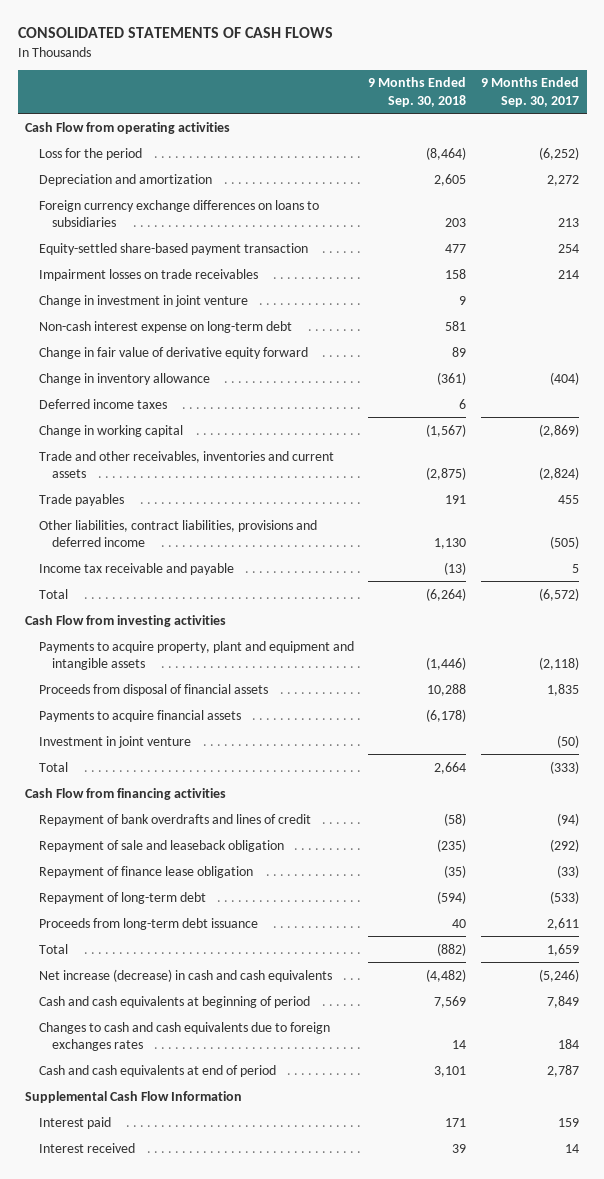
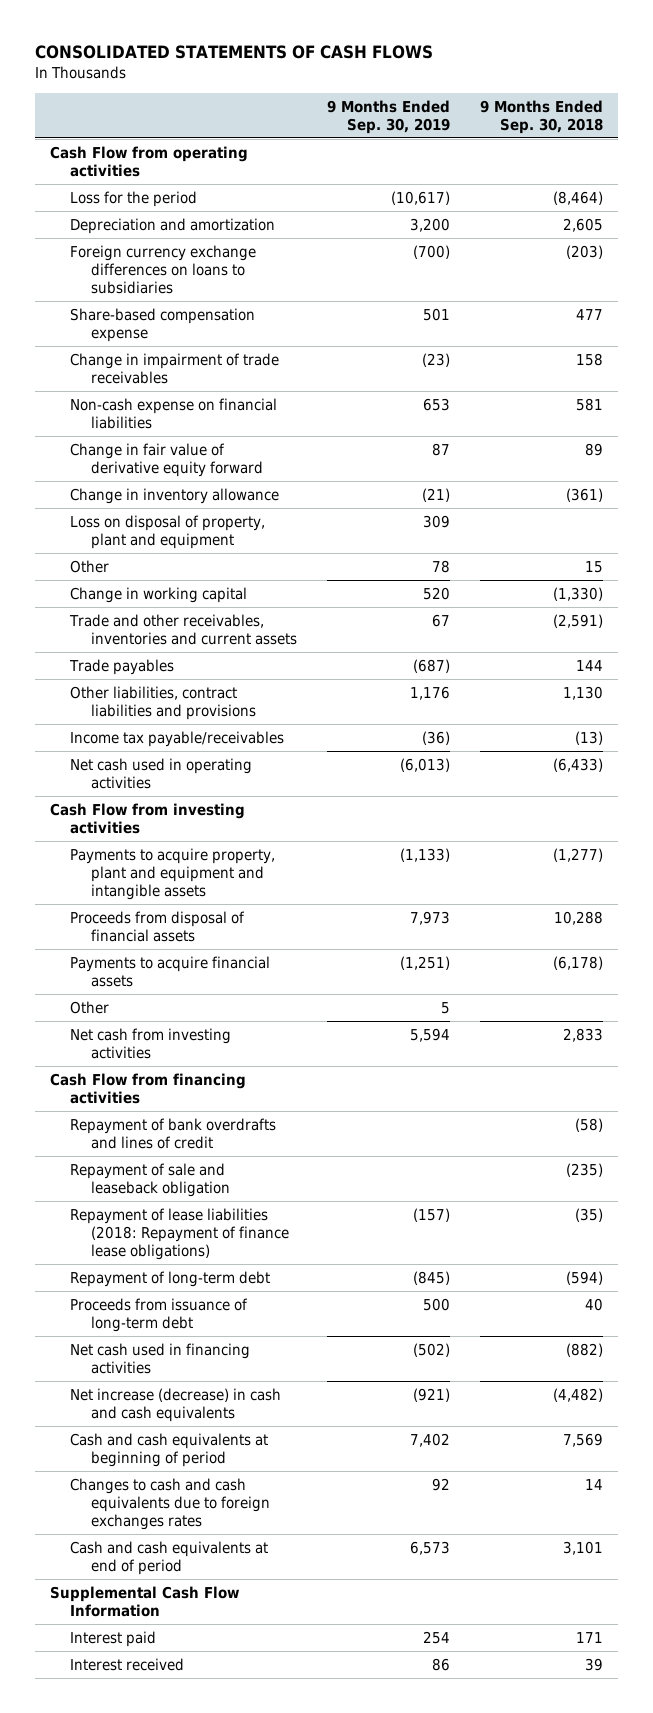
- | 9 Months Ended Sep. 30, 2018 | 9 Months Ended Sep. 30, 2017
+ | 9 Months Ended Sep. 30, 2019 | 9 Months Ended Sep. 30, 2018
- Foreign currency exchange differences on loans to subsidiaries | 203 | 213
- Equity-settled share-based payment transaction | 477 | 254
- Impairment losses on trade receivables | 158 | 214
- Change in investment in joint venture | 9 |
- Non-cash interest expense on long-term debt | 581 |
+ Foreign currency exchange differences on loans to subsidiaries | (700) | (203)
+ Share-based compensation expense | 501 | 477
+ Change in impairment of trade receivables | (23) | 158
+ Non-cash expense on financial liabilities | 653 | 581
- Deferred income taxes | 6 |
- Change in working capital | (1,567) | (2,869)
- Trade and other receivables, inventories and current assets | (2,875) | (2,824)
- Trade payables | 191 | 455
- Other liabilities, contract liabilities, provisions and deferred income | 1,130 | (505)
- Income tax receivable and payable | (13) | 5
- Total | (6,264) | (6,572)
+ Loss on disposal of property, plant and equipment | 309 |
+ Other | 78 | 15
+ Change in working capital | 520 | (1,330)
+ Trade and other receivables, inventories and current assets | 67 | (2,591)
+ Trade payables | (687) | 144
+ Other liabilities, contract liabilities and provisions | 1,176 | 1,130
+ Income tax payable/receivables | (36) | (13)
+ Net cash used in operating activities | (6,013) | (6,433)
- Payments to acquire property, plant and equipment and intangible assets | (1,446) | (2,118)
+ Payments to acquire property, plant and equipment and intangible assets | (1,133) | (1,277)
- Investment in joint venture | | (50)
- Total | 2,664 | (333)
+ Other | 5 |
+ Net cash from investing activities | 5,594 | 2,833
- Repayment of finance lease obligation | (35) | (33)
+ Repayment of lease liabilities (2018: Repayment of finance lease obligations) | (157) | (35)
- Proceeds from long-term debt issuance | 40 | 2,611
- Total | (882) | 1,659
+ Proceeds from issuance of long-term debt | 500 | 40
+ Net cash used in financing activities | (502) | (882)

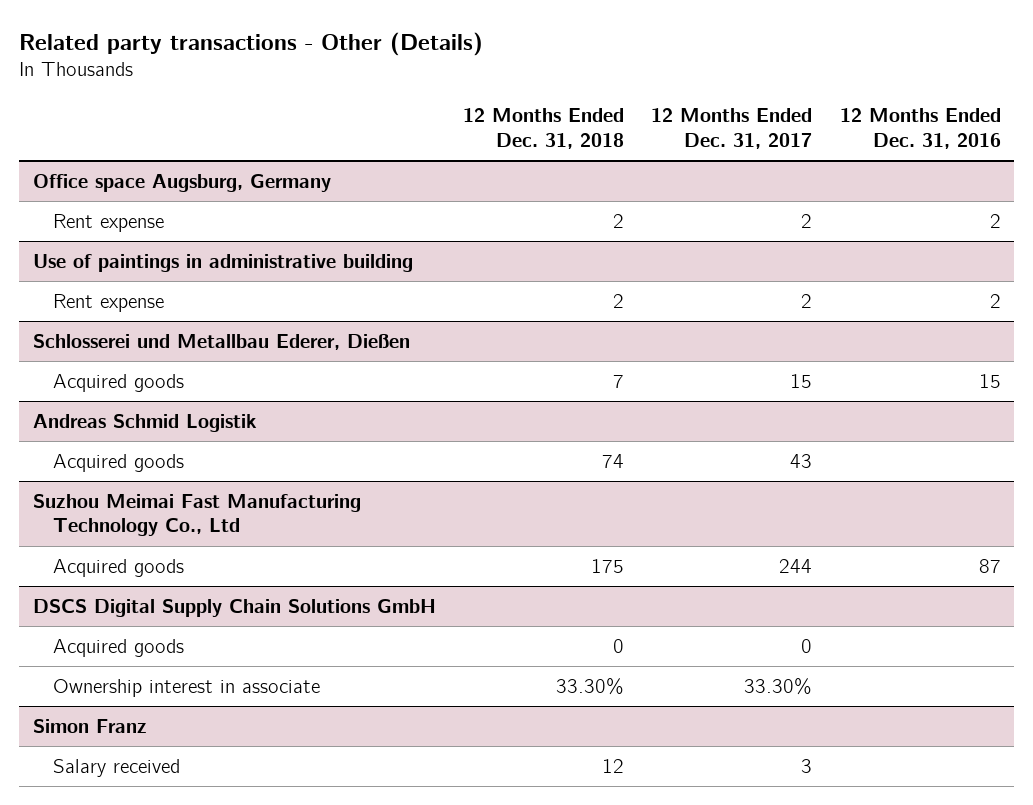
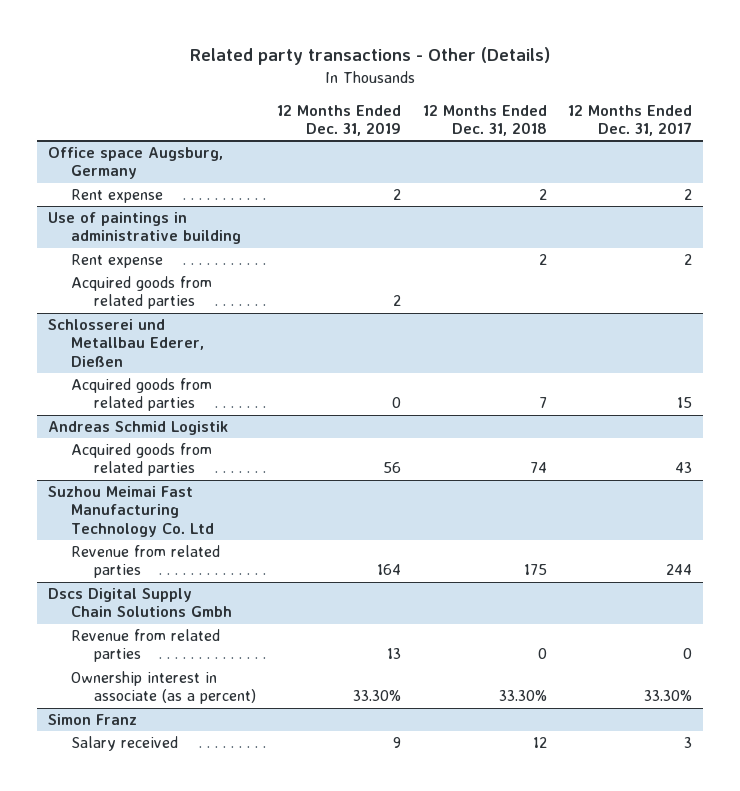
- | 12 Months Ended Dec. 31, 2018 | 12 Months Ended Dec. 31, 2017 | 12 Months Ended Dec. 31, 2016
+ | 12 Months Ended Dec. 31, 2019 | 12 Months Ended Dec. 31, 2018 | 12 Months Ended Dec. 31, 2017
@ Use of paintings in administrative building
+ Acquired goods from related parties | 2 | |
@ Schlosserei und Metallbau Ederer, Dießen
- Acquired goods | 7 | 15 | 15
+ Acquired goods from related parties | 0 | 7 | 15
@ Andreas Schmid Logistik
- Acquired goods | 74 | 43 |
- Suzhou Meimai Fast Manufacturing Technology Co., Ltd
- Acquired goods | 175 | 244 | 87
- DSCS Digital Supply Chain Solutions GmbH
- Acquired goods | 0 | 0 |
- Ownership interest in associate | 33.30% | 33.30% |
@ Andreas Schmid Logistik
+ Acquired goods from related parties | 56 | 74 | 43
+ Suzhou Meimai Fast Manufacturing Technology Co. Ltd
+ Revenue from related parties | 164 | 175 | 244
+ Dscs Digital Supply Chain Solutions Gmbh
+ Revenue from related parties | 13 | 0 | 0
+ Ownership interest in associate (as a percent) | 33.30% | 33.30% | 33.30%

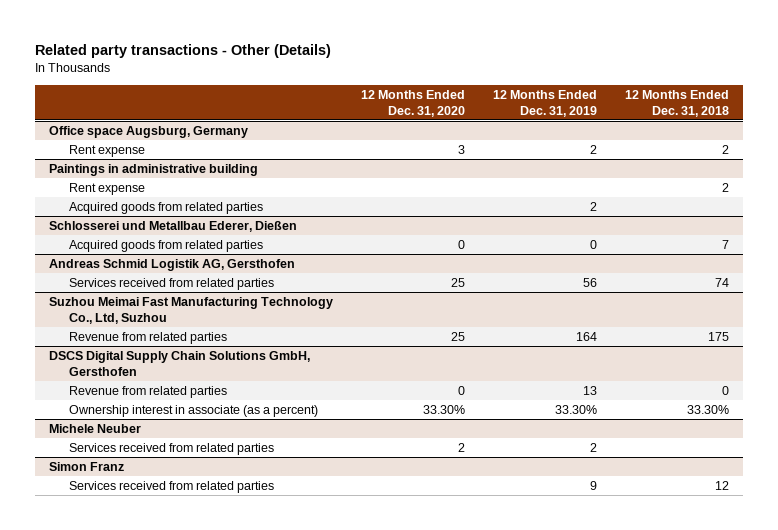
- | 12 Months Ended Dec. 31, 2019 | 12 Months Ended Dec. 31, 2018 | 12 Months Ended Dec. 31, 2017
+ | 12 Months Ended Dec. 31, 2020 | 12 Months Ended Dec. 31, 2019 | 12 Months Ended Dec. 31, 2018
- Use of paintings in administrative building
+ Paintings in administrative building
- Andreas Schmid Logistik
- Acquired goods from related parties | 56 | 74 | 43
- Suzhou Meimai Fast Manufacturing Technology Co. Ltd
+ Andreas Schmid Logistik AG, Gersthofen
+ Services received from related parties | 25 | 56 | 74
+ Suzhou Meimai Fast Manufacturing Technology Co., Ltd, Suzhou
- Dscs Digital Supply Chain Solutions Gmbh
+ DSCS Digital Supply Chain Solutions GmbH, Gersthofen
+ Michele Neuber
+ Services received from related parties | 2 | 2 |
@ Simon Franz
- Salary received | 9 | 12 | 3
+ Services received from related parties | | 9 | 12

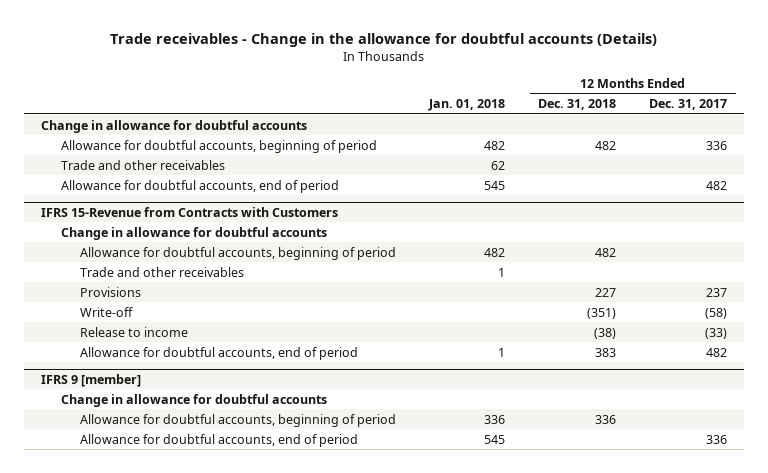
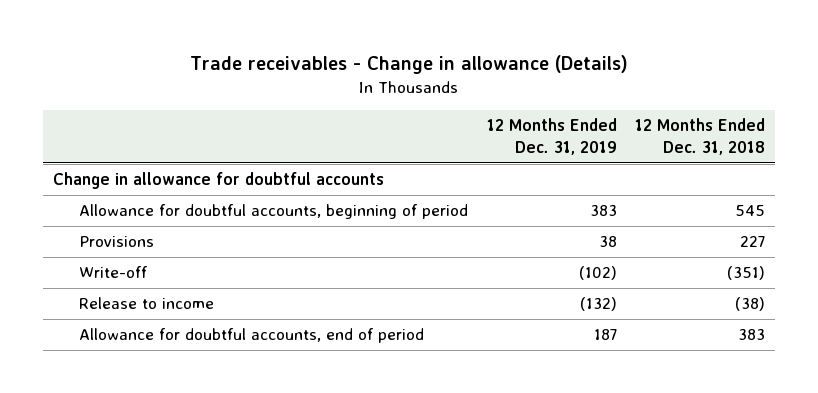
- Trade receivables - Change in the allowance for doubtful accounts (Details)
+ Trade receivables - Change in allowance (Details)
- | Jan. 01, 2018 | 12 Months Ended Dec. 31, 2018 | 12 Months Ended Dec. 31, 2017
+ | 12 Months Ended Dec. 31, 2019 | 12 Months Ended Dec. 31, 2018
- Allowance for doubtful accounts, beginning of period | 482 | 482 | 336
- Trade and other receivables | 62 | |
- Allowance for doubtful accounts, end of period | 545 | | 482
- IFRS 15-Revenue from Contracts with Customers
- Change in allowance for doubtful accounts
- Allowance for doubtful accounts, beginning of period | 482 | 482 |
- Trade and other receivables | 1 | |
+ Allowance for doubtful accounts, beginning of period | 383 | 545
- IFRS 9 [member]
- Change in allowance for doubtful accounts
- Allowance for doubtful accounts, beginning of period | 336 | 336 |
- Allowance for doubtful accounts, end of period | 545 | | 336

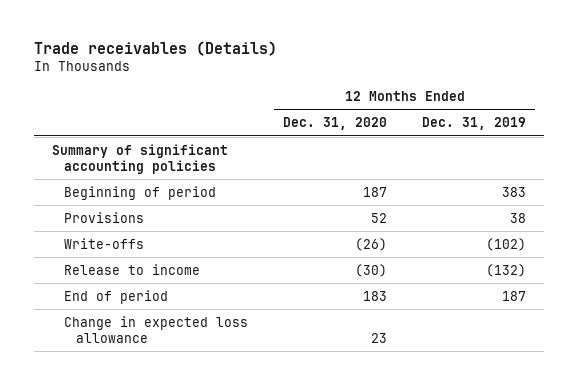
- Trade receivables - Change in allowance (Details)
+ Trade receivables (Details)
- | 12 Months Ended Dec. 31, 2019 | 12 Months Ended Dec. 31, 2018
+ | 12 Months Ended Dec. 31, 2020 | 12 Months Ended Dec. 31, 2019
- Change in allowance for doubtful accounts
- Allowance for doubtful accounts, beginning of period | 383 | 545
+ Summary of significant accounting policies
+ Beginning of period | 187 | 383
- Write-off | (102) | (351)
+ Write-offs | (26) | (102)
- Allowance for doubtful accounts, end of period | 187 | 383
+ End of period | 183 | 187
+ Change in expected loss allowance | 23 |

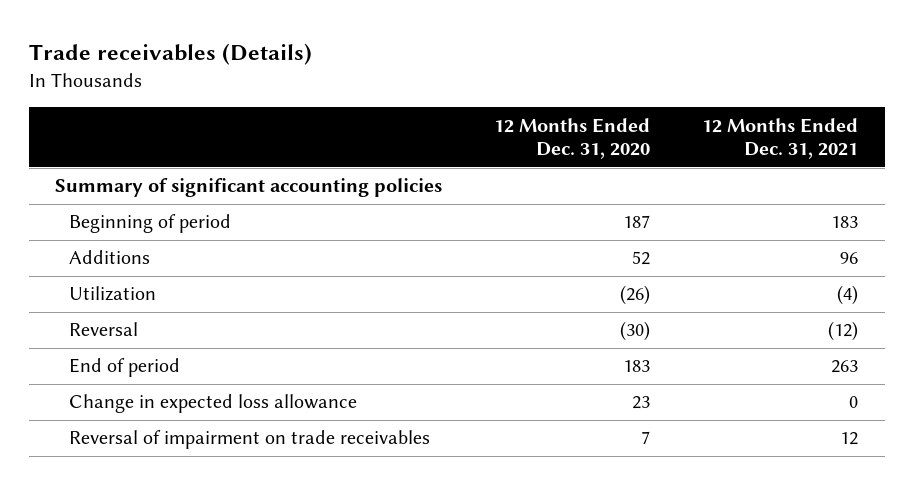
- | 12 Months Ended Dec. 31, 2020 | 12 Months Ended Dec. 31, 2019
+ | 12 Months Ended Dec. 31, 2020 | 12 Months Ended Dec. 31, 2021
- Provisions | 52 | 38
- Write-offs | (26) | (102)
- Release to income | (30) | (132)
+ Additions | 52 | 96
+ Utilization | (26) | (4)
+ Reversal | (30) | (12)
+ Reversal of impairment on trade receivables | 7 | 12

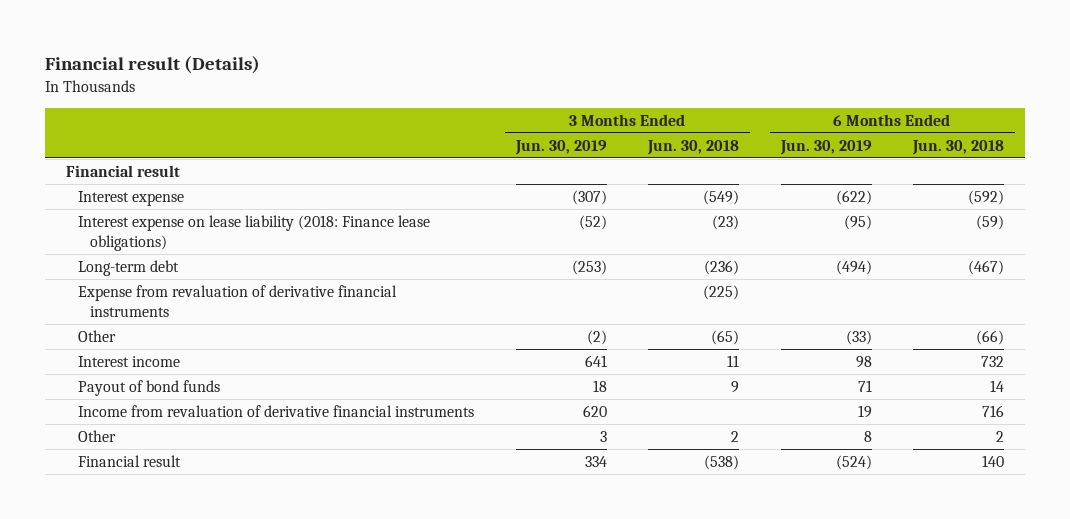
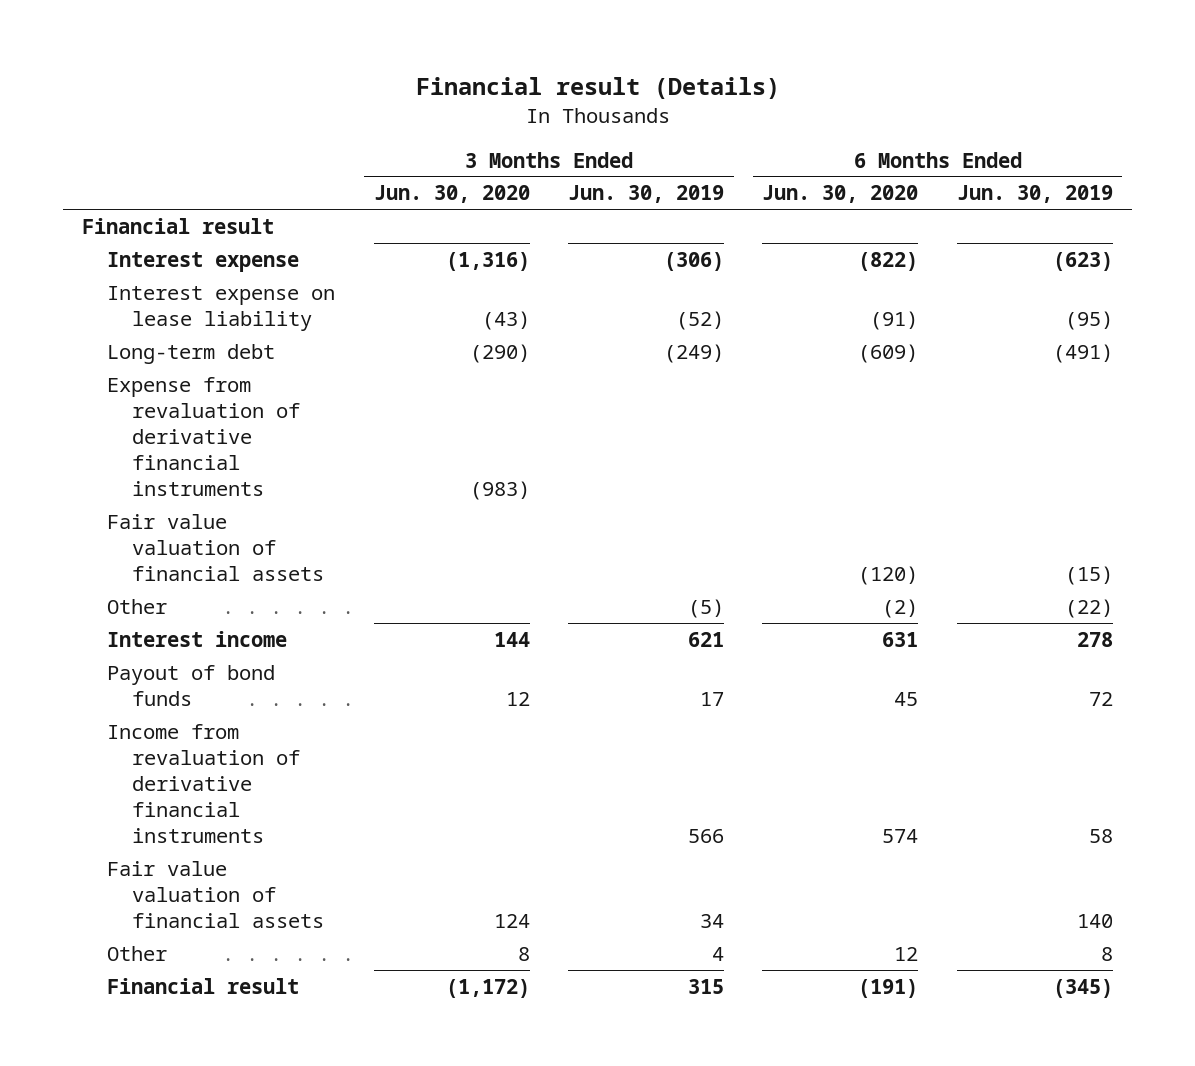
- | 3 Months Ended Jun. 30, 2019 | 3 Months Ended Jun. 30, 2018 | 6 Months Ended Jun. 30, 2019 | 6 Months Ended Jun. 30, 2018
+ | 3 Months Ended Jun. 30, 2020 | 3 Months Ended Jun. 30, 2019 | 6 Months Ended Jun. 30, 2020 | 6 Months Ended Jun. 30, 2019
- Interest expense | (307) | (549) | (622) | (592)
- Interest expense on lease liability (2018: Finance lease obligations) | (52) | (23) | (95) | (59)
- Long-term debt | (253) | (236) | (494) | (467)
+ Interest expense | (1,316) | (306) | (822) | (623)
+ Interest expense on lease liability | (43) | (52) | (91) | (95)
+ Long-term debt | (290) | (249) | (609) | (491)
- Other | (2) | (65) | (33) | (66)
- Interest income | 641 | 11 | 98 | 732
- Payout of bond funds | 18 | 9 | 71 | 14
- Income from revaluation of derivative financial instruments | 620 | | 19 | 716
- Other | 3 | 2 | 8 | 2
- Financial result | 334 | (538) | (524) | 140
+ Fair value valuation of financial assets | | | (120) | (15)
+ Other | | (5) | (2) | (22)
+ Interest income | 144 | 621 | 631 | 278
+ Payout of bond funds | 12 | 17 | 45 | 72
+ Income from revaluation of derivative financial instruments | | 566 | 574 | 58
+ Fair value valuation of financial assets | 124 | 34 | | 140
+ Other | 8 | 4 | 12 | 8
+ Financial result | (1,172) | 315 | (191) | (345)

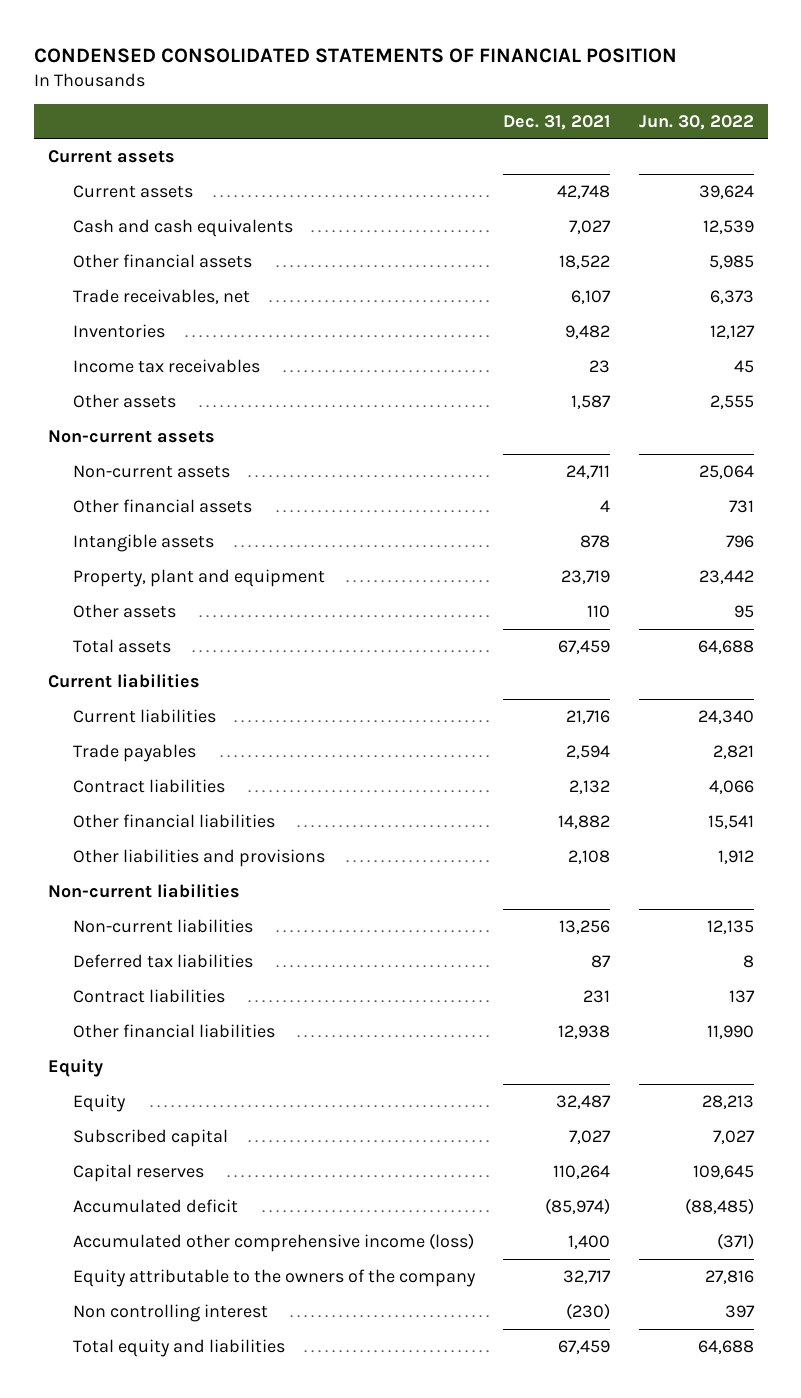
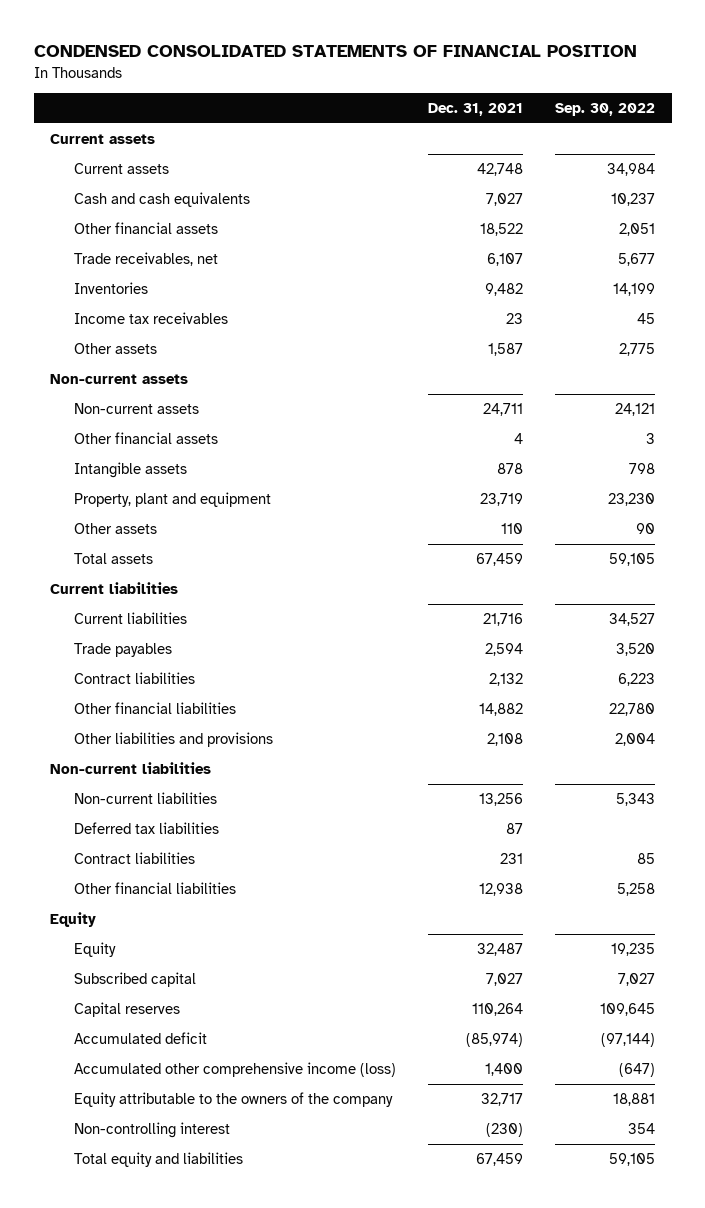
- | Dec. 31, 2021 | Jun. 30, 2022
+ | Dec. 31, 2021 | Sep. 30, 2022
- Non controlling interest | (230) | 397
+ Non-controlling interest | (230) | 354

